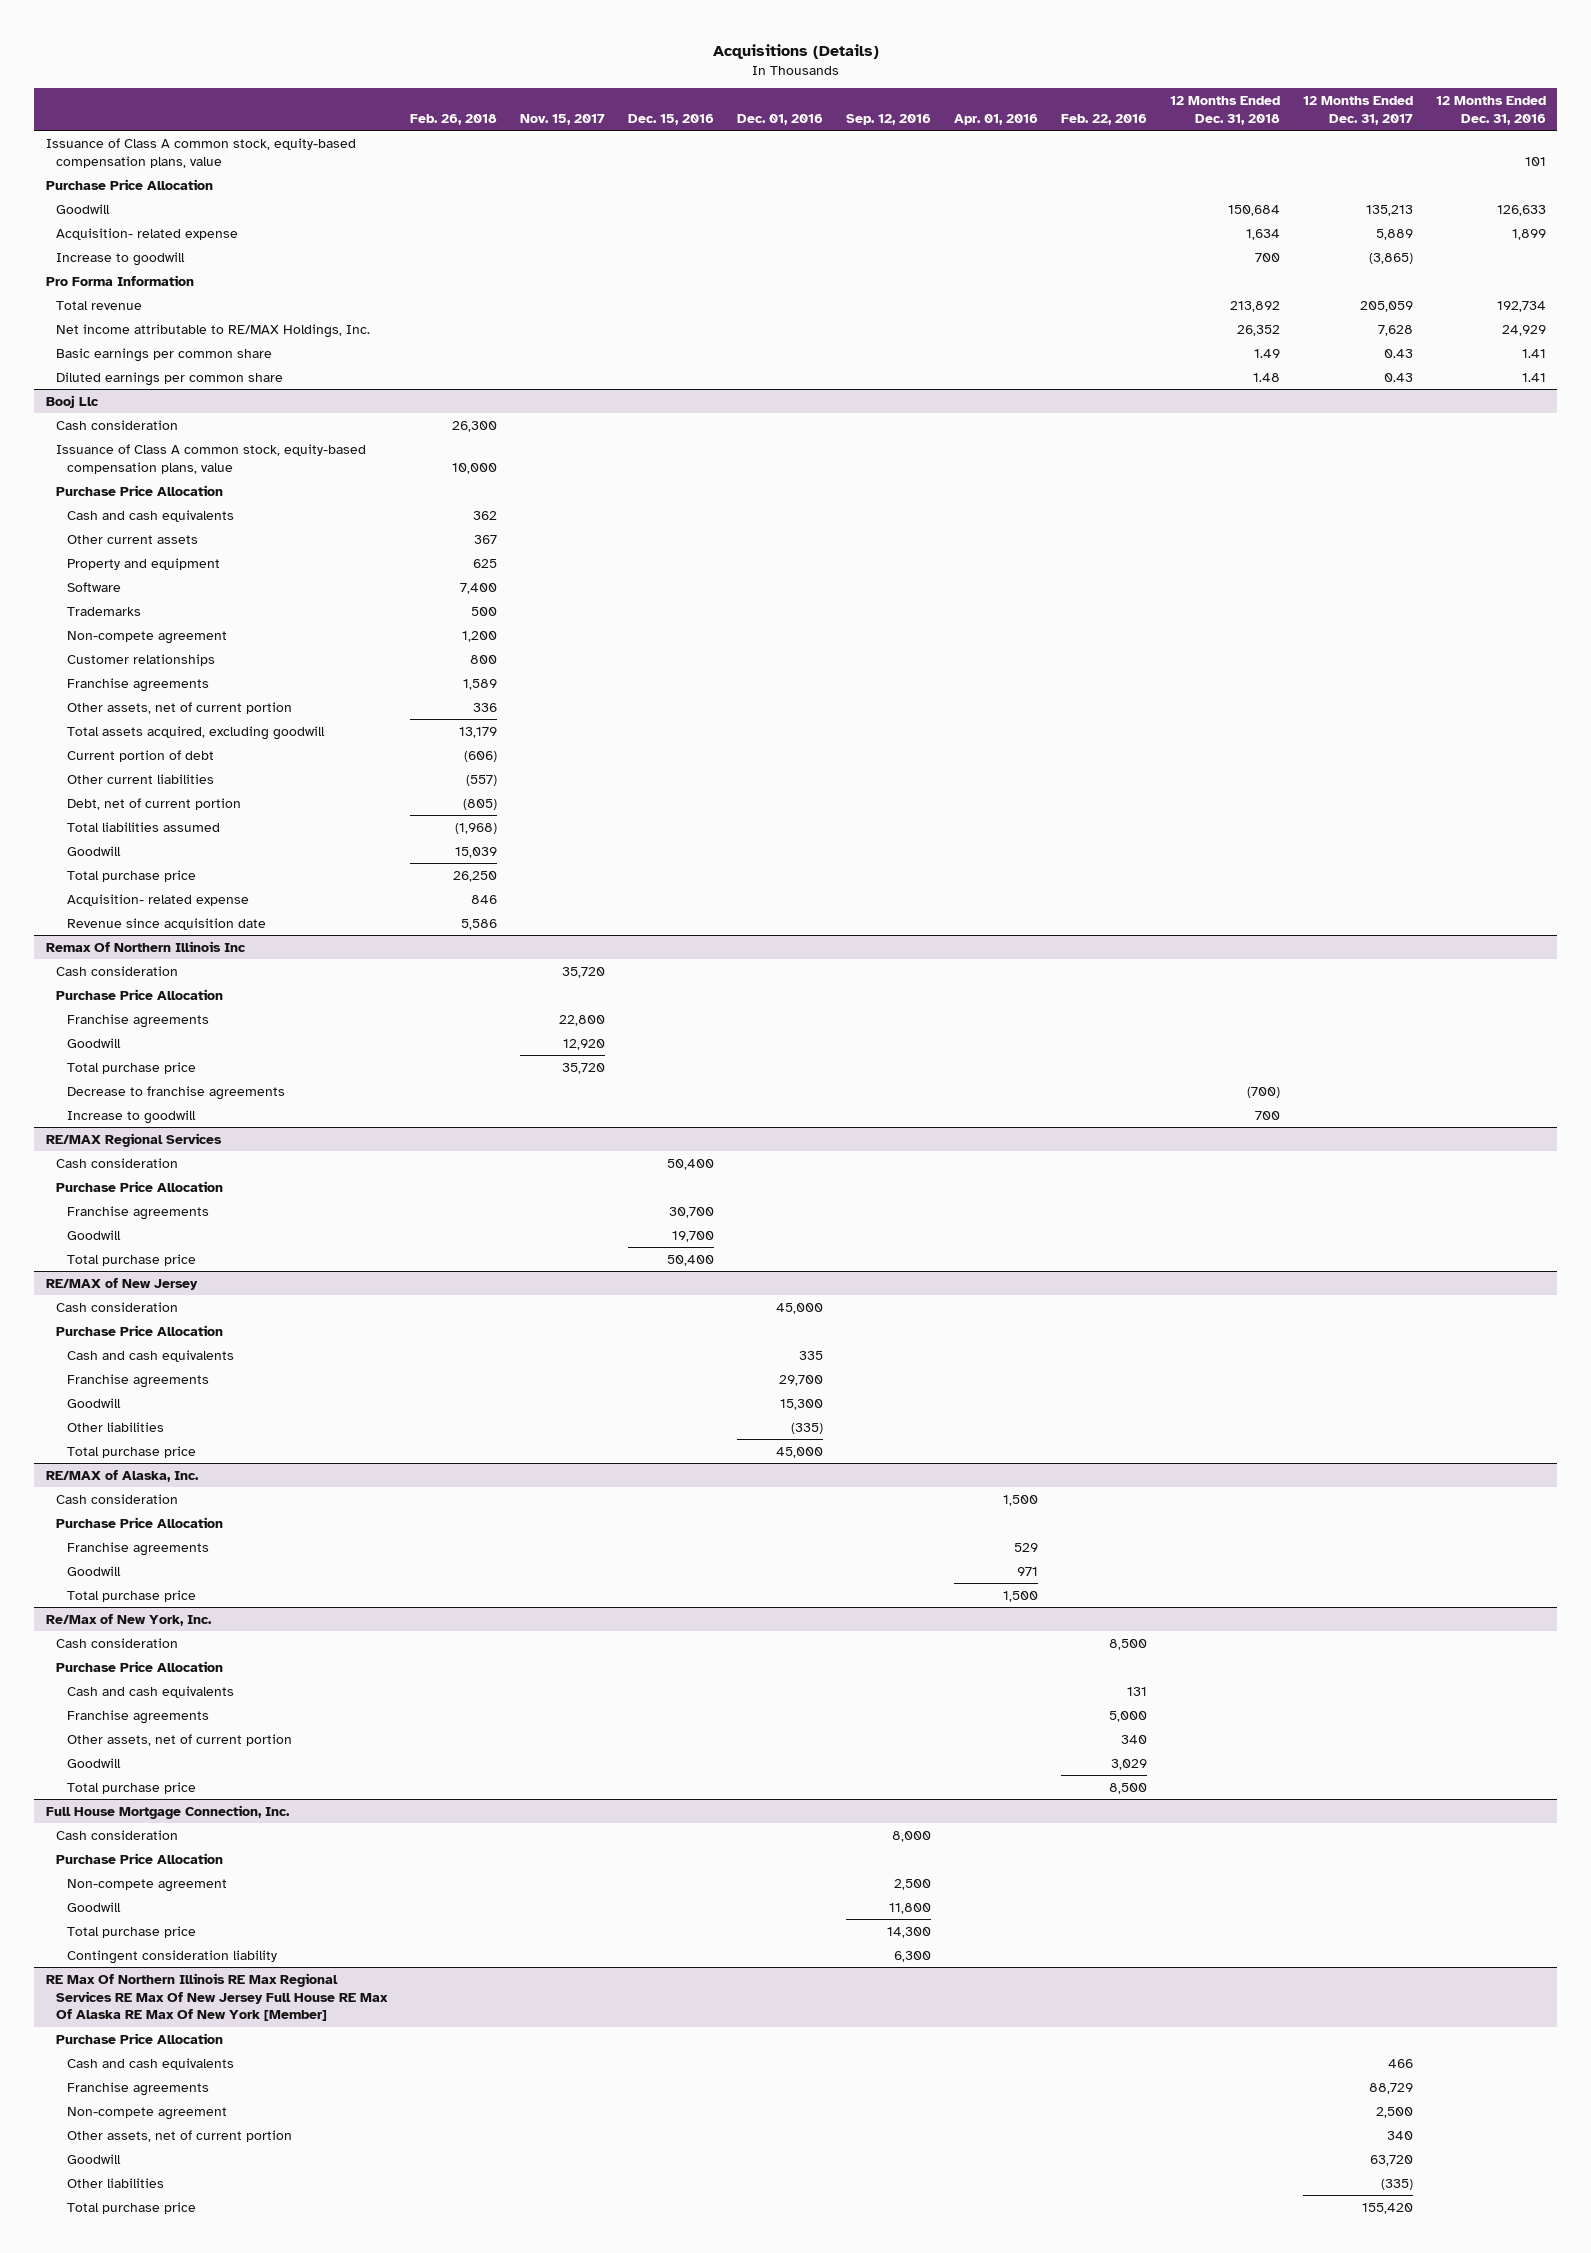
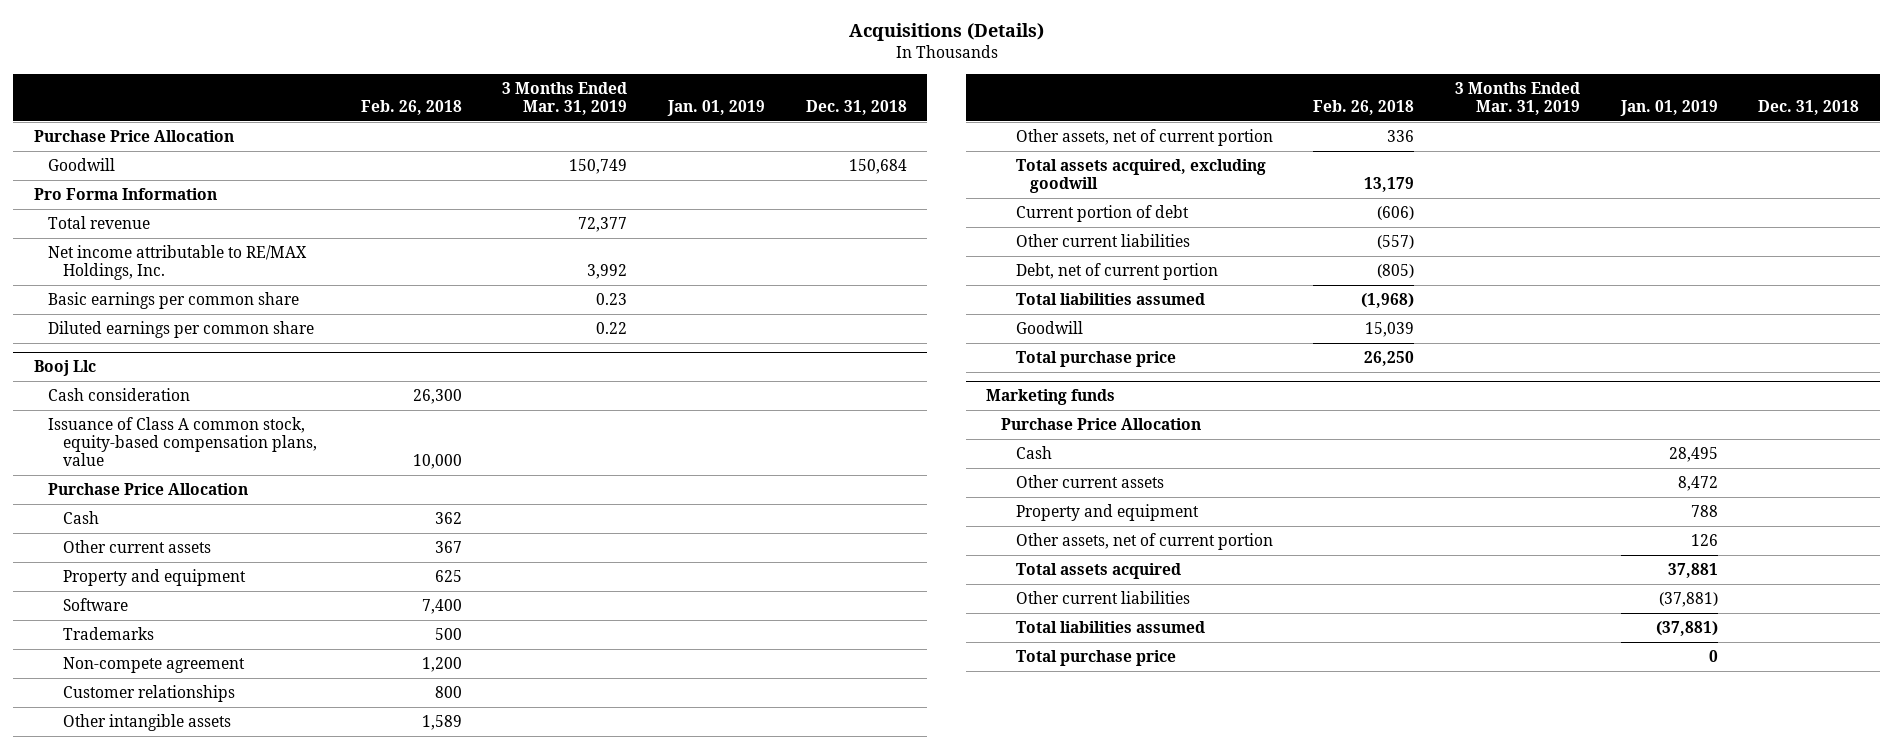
- | Feb. 26, 2018 | Nov. 15, 2017 | Dec. 15, 2016 | Dec. 01, 2016 | Sep. 12, 2016 | Apr. 01, 2016 | Feb. 22, 2016 | 12 Months Ended Dec. 31, 2018 | 12 Months Ended Dec. 31, 2017 | 12 Months Ended Dec. 31, 2016
+ | Feb. 26, 2018 | 3 Months Ended Mar. 31, 2019 | Jan. 01, 2019 | Dec. 31, 2018
- Issuance of Class A common stock, equity-based compensation plans, value | | | | | | | | | | 101
- Acquisition- related expense | | | | | | | | 1,634 | 5,889 | 1,899
- Increase to goodwill | | | | | | | | 700 | (3,865) |
@ Booj Llc
- Cash and cash equivalents | 362 | | | | | | | | |
+ Cash | 362 | | |
- Franchise agreements | 1,589 | | | | | | | | |
+ Other intangible assets | 1,589 | | |
- Acquisition- related expense | 846 | | | | | | | | |
- Revenue since acquisition date | 5,586 | | | | | | | | |
- Remax Of Northern Illinois Inc
- Cash consideration | | 35,720 | | | | | | | |
- Purchase Price Allocation
- Franchise agreements | | 22,800 | | | | | | | |
- Goodwill | | 12,920 | | | | | | | |
- Total purchase price | | 35,720 | | | | | | | |
- Decrease to franchise agreements | | | | | | | | (700) | |
- Increase to goodwill | | | | | | | | 700 | |
- RE/MAX Regional Services
- Cash consideration | | | 50,400 | | | | | | |
- Purchase Price Allocation
- Franchise agreements | | | 30,700 | | | | | | |
- Goodwill | | | 19,700 | | | | | | |
- Total purchase price | | | 50,400 | | | | | | |
- RE/MAX of New Jersey
- Cash consideration | | | | 45,000 | | | | | |
- Purchase Price Allocation
- Cash and cash equivalents | | | | 335 | | | | | |
- Franchise agreements | | | | 29,700 | | | | | |
- Goodwill | | | | 15,300 | | | | | |
- Other liabilities | | | | (335) | | | | | |
- Total purchase price | | | | 45,000 | | | | | |
- RE/MAX of Alaska, Inc.
- Cash consideration | | | | | | 1,500 | | | |
- Purchase Price Allocation
- Franchise agreements | | | | | | 529 | | | |
- Goodwill | | | | | | 971 | | | |
- Total purchase price | | | | | | 1,500 | | | |
- Re/Max of New York, Inc.
- Cash consideration | | | | | | | 8,500 | | |
- Purchase Price Allocation
- Cash and cash equivalents | | | | | | | 131 | | |
- Franchise agreements | | | | | | | 5,000 | | |
- Other assets, net of current portion | | | | | | | 340 | | |
- Goodwill | | | | | | | 3,029 | | |
- Total purchase price | | | | | | | 8,500 | | |
- Full House Mortgage Connection, Inc.
- Cash consideration | | | | | 8,000 | | | | |
- Purchase Price Allocation
- Non-compete agreement | | | | | 2,500 | | | | |
- Goodwill | | | | | 11,800 | | | | |
- Total purchase price | | | | | 14,300 | | | | |
- Contingent consideration liability | | | | | 6,300 | | | | |
- RE Max Of Northern Illinois RE Max Regional Services RE Max Of New Jersey Full House RE Max Of Alaska RE Max Of New York [Member]
- Purchase Price Allocation
- Cash and cash equivalents | | | | | | | | | 466 |
- Franchise agreements | | | | | | | | | 88,729 |
- Non-compete agreement | | | | | | | | | 2,500 |
- Other assets, net of current portion | | | | | | | | | 340 |
- Goodwill | | | | | | | | | 63,720 |
- Other liabilities | | | | | | | | | (335) |
- Total purchase price | | | | | | | | | 155,420 |
+ Marketing funds
+ Purchase Price Allocation
+ Cash | | | 28,495 |
+ Other current assets | | | 8,472 |
+ Property and equipment | | | 788 |
+ Other assets, net of current portion | | | 126 |
+ Total assets acquired | | | 37,881 |
+ Other current liabilities | | | (37,881) |
+ Total liabilities assumed | | | (37,881) |
+ Total purchase price | | | 0 |

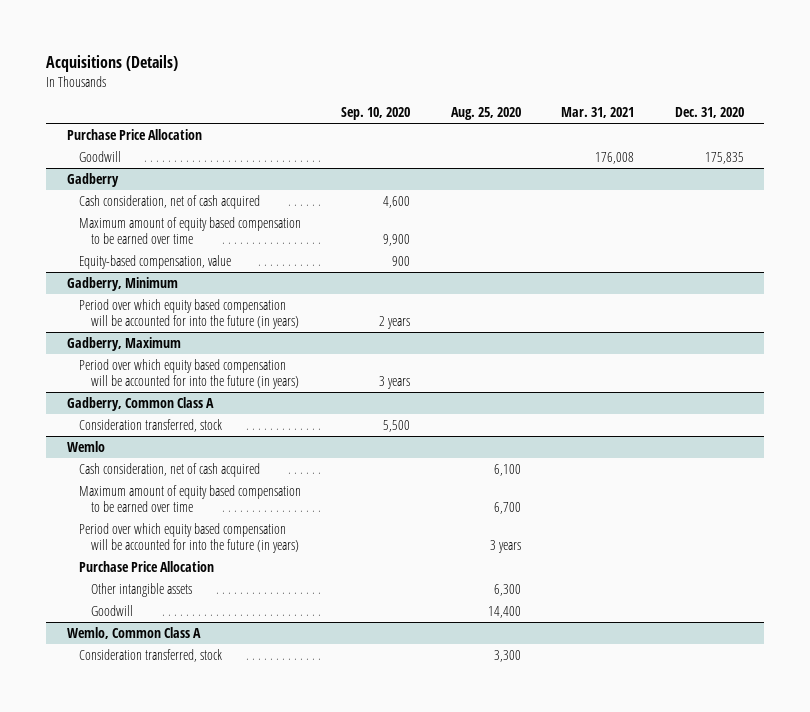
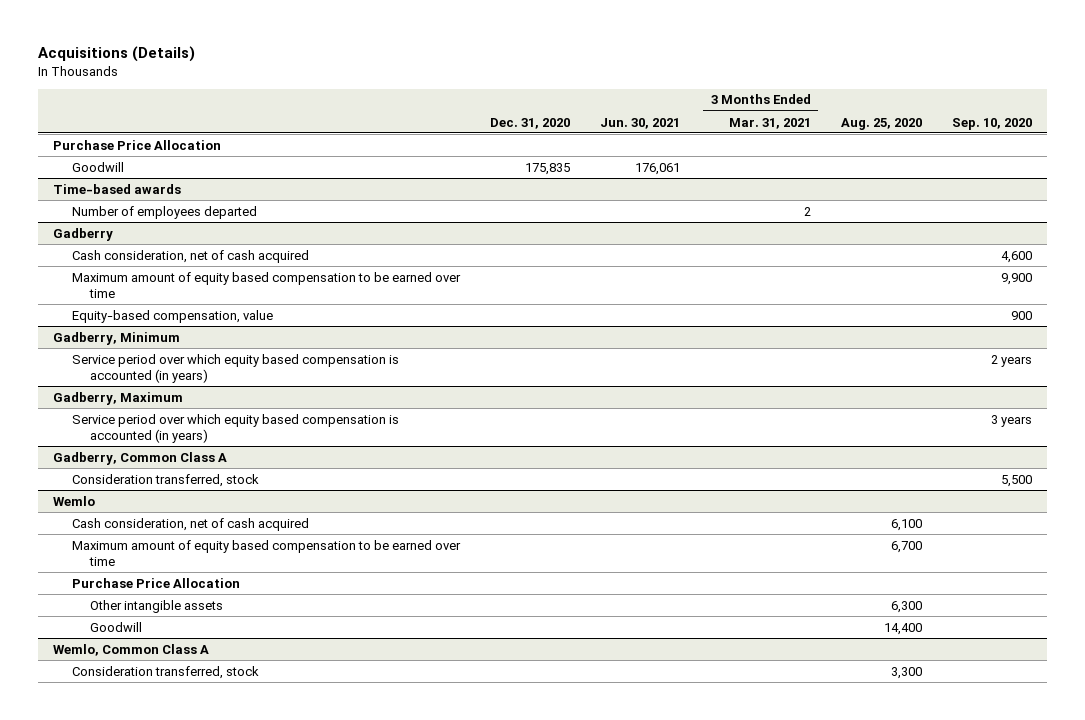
- | Sep. 10, 2020 | Aug. 25, 2020 | Mar. 31, 2021 | Dec. 31, 2020
+ | Dec. 31, 2020 | Jun. 30, 2021 | 3 Months Ended Mar. 31, 2021 | Aug. 25, 2020 | Sep. 10, 2020
+ Time-based awards
+ Number of employees departed | | | 2 | |
@ Gadberry, Minimum
- Period over which equity based compensation will be accounted for into the future (in years) | 2 years | | |
+ Service period over which equity based compensation is accounted (in years) | | | | | 2 years
@ Gadberry, Maximum
- Period over which equity based compensation will be accounted for into the future (in years) | 3 years | | |
+ Service period over which equity based compensation is accounted (in years) | | | | | 3 years
@ Wemlo
- Period over which equity based compensation will be accounted for into the future (in years) | | 3 years | |

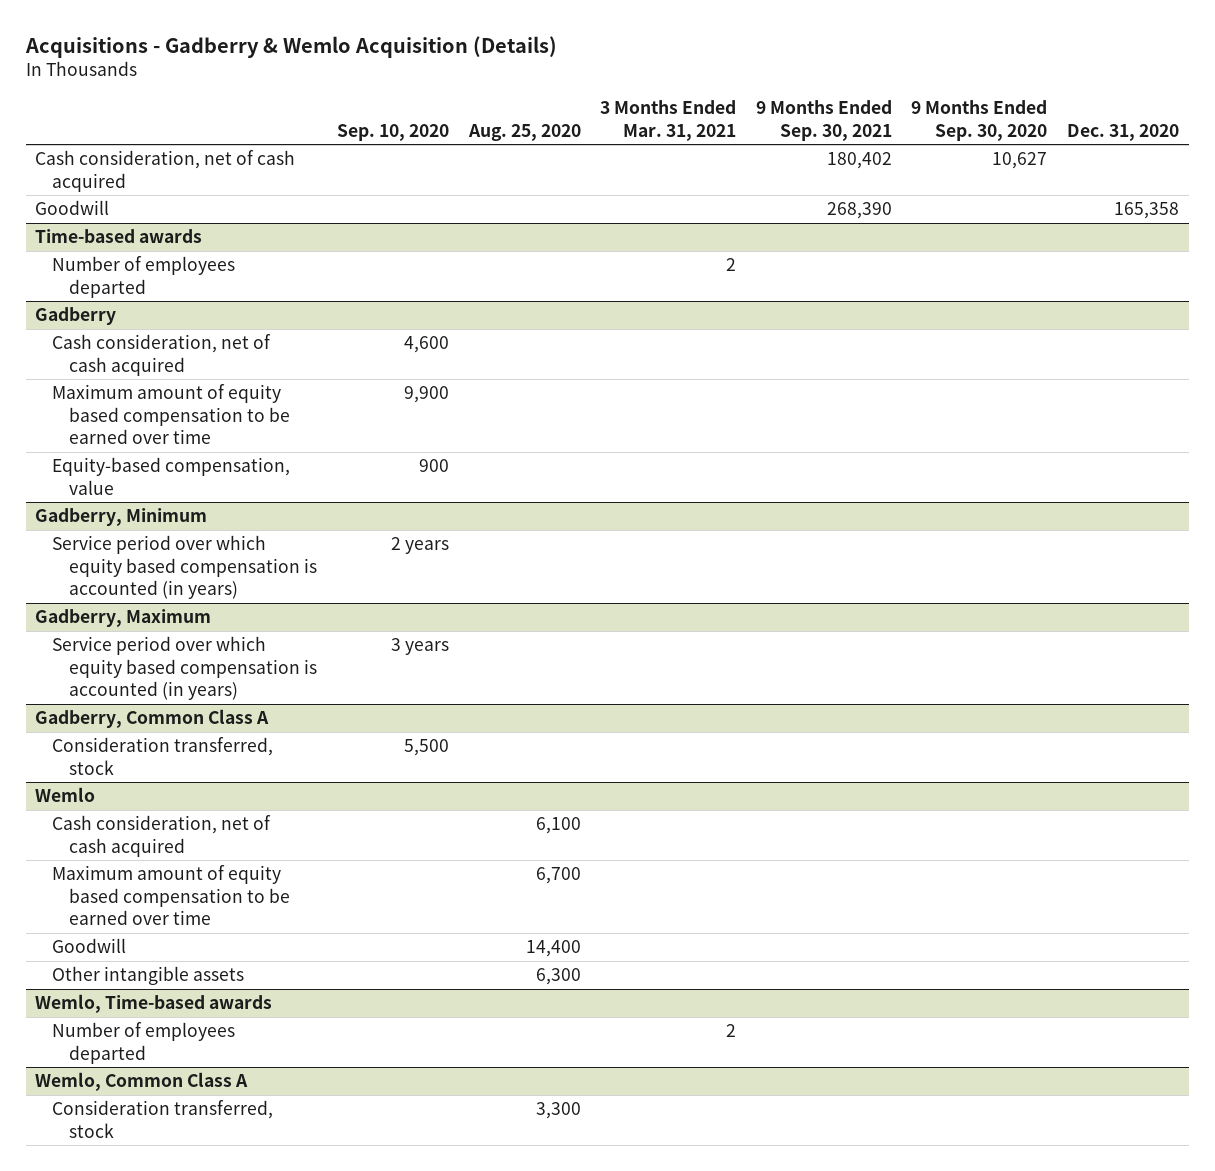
- Acquisitions (Details)
+ Acquisitions - Gadberry & Wemlo Acquisition (Details)
- | Dec. 31, 2020 | Jun. 30, 2021 | 3 Months Ended Mar. 31, 2021 | Aug. 25, 2020 | Sep. 10, 2020
+ | Sep. 10, 2020 | Aug. 25, 2020 | 3 Months Ended Mar. 31, 2021 | 9 Months Ended Sep. 30, 2021 | 9 Months Ended Sep. 30, 2020 | Dec. 31, 2020
- Purchase Price Allocation
- Goodwill | 175,835 | 176,061 | | |
+ Cash consideration, net of cash acquired | | | | 180,402 | 10,627 |
+ Goodwill | | | | 268,390 | | 165,358
@ Wemlo
- Purchase Price Allocation
moved down: Other intangible assets | | 6,300 | | | |
+ Wemlo, Time-based awards
+ Number of employees departed | | | 2 | | |

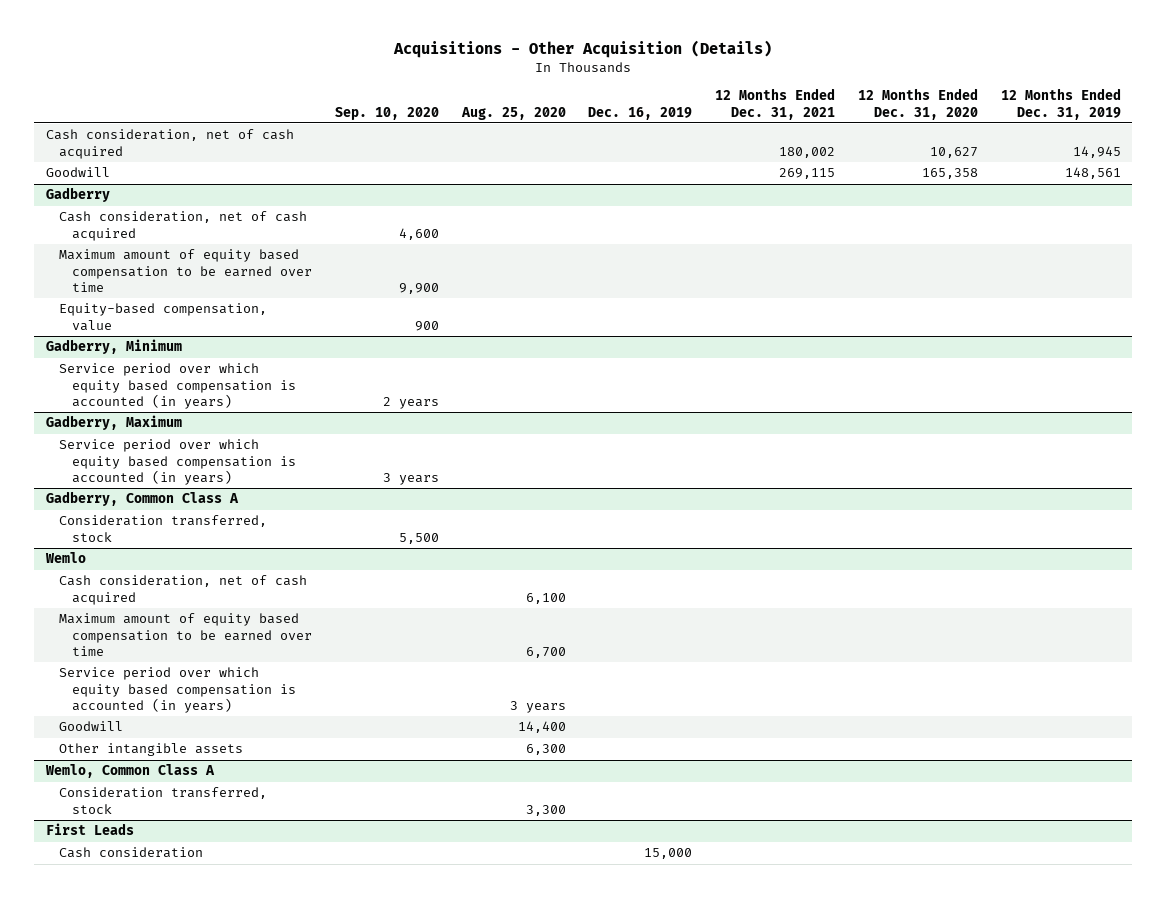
- Acquisitions - Gadberry & Wemlo Acquisition (Details)
+ Acquisitions - Other Acquisition (Details)
- | Sep. 10, 2020 | Aug. 25, 2020 | 3 Months Ended Mar. 31, 2021 | 9 Months Ended Sep. 30, 2021 | 9 Months Ended Sep. 30, 2020 | Dec. 31, 2020
+ | Sep. 10, 2020 | Aug. 25, 2020 | Dec. 16, 2019 | 12 Months Ended Dec. 31, 2021 | 12 Months Ended Dec. 31, 2020 | 12 Months Ended Dec. 31, 2019
- Time-based awards
- Number of employees departed | | | 2 | | |
@ Wemlo
+ Service period over which equity based compensation is accounted (in years) | | 3 years | | | |
- Wemlo, Time-based awards
- Number of employees departed | | | 2 | | |
+ First Leads
+ Cash consideration | | | 15,000 | | |

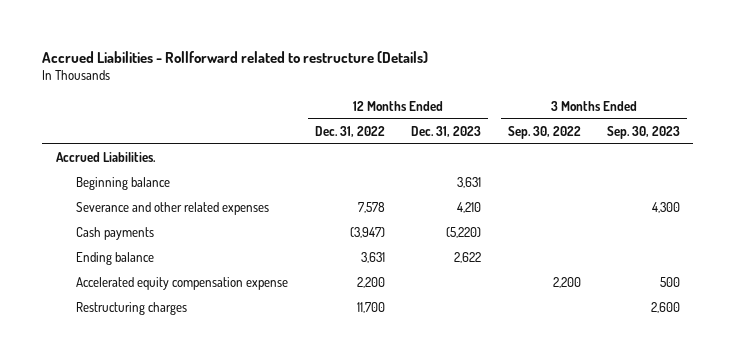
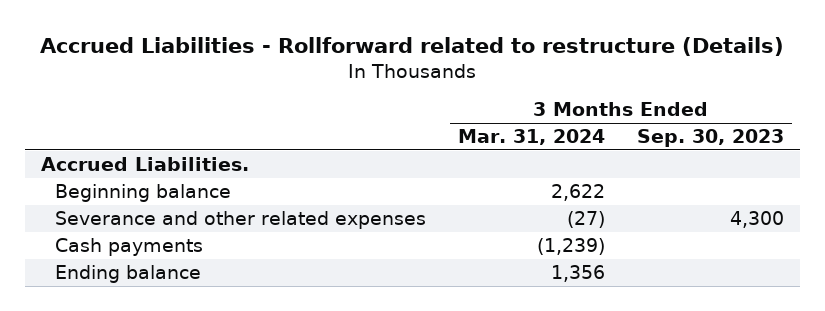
- | 12 Months Ended Dec. 31, 2022 | 12 Months Ended Dec. 31, 2023 | 3 Months Ended Sep. 30, 2022 | 3 Months Ended Sep. 30, 2023
+ | 3 Months Ended Mar. 31, 2024 | 3 Months Ended Sep. 30, 2023
- Accelerated equity compensation expense | 2,200 | | 2,200 | 500
- Restructuring charges | 11,700 | | | 2,600

